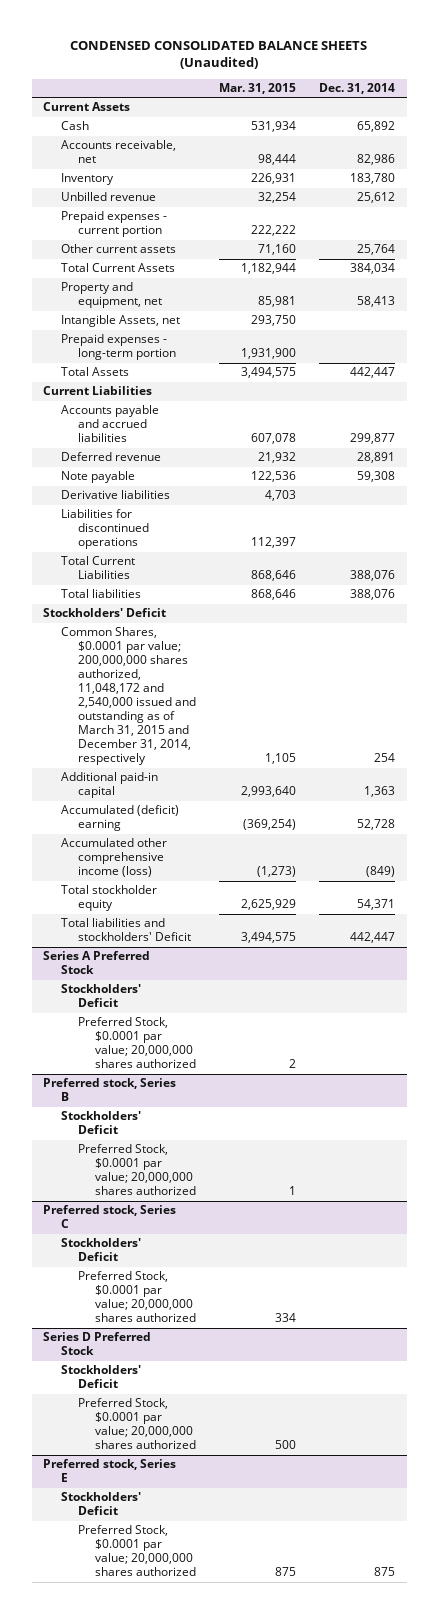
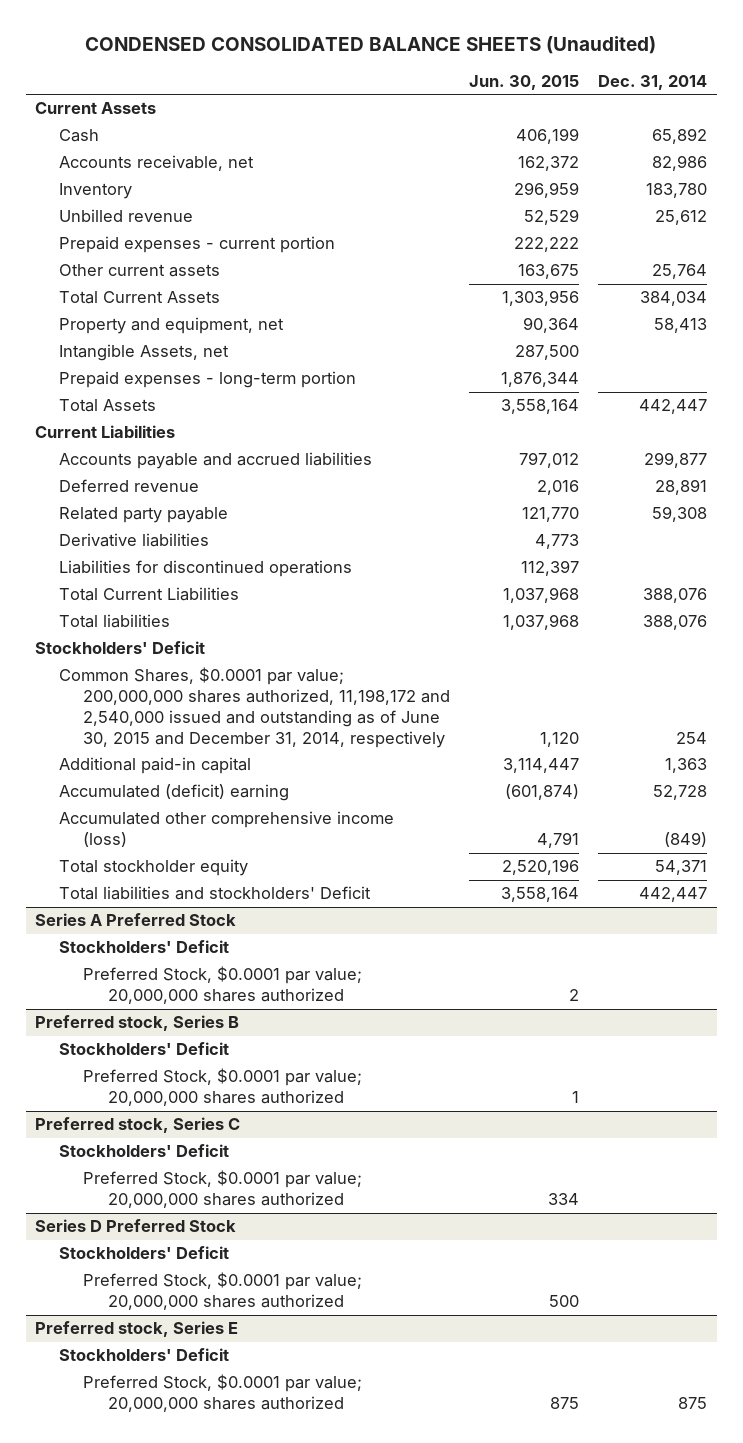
- | Mar. 31, 2015 | Dec. 31, 2014
+ | Jun. 30, 2015 | Dec. 31, 2014
- Note payable | 122,536 | 59,308
+ Related party payable | 121,770 | 59,308
- Common Shares, $0.0001 par value; 200,000,000 shares authorized, 11,048,172 and 2,540,000 issued and outstanding as of March 31, 2015 and December 31, 2014, respectively | 1,105 | 254
+ Common Shares, $0.0001 par value; 200,000,000 shares authorized, 11,198,172 and 2,540,000 issued and outstanding as of June 30, 2015 and December 31, 2014, respectively | 1,120 | 254

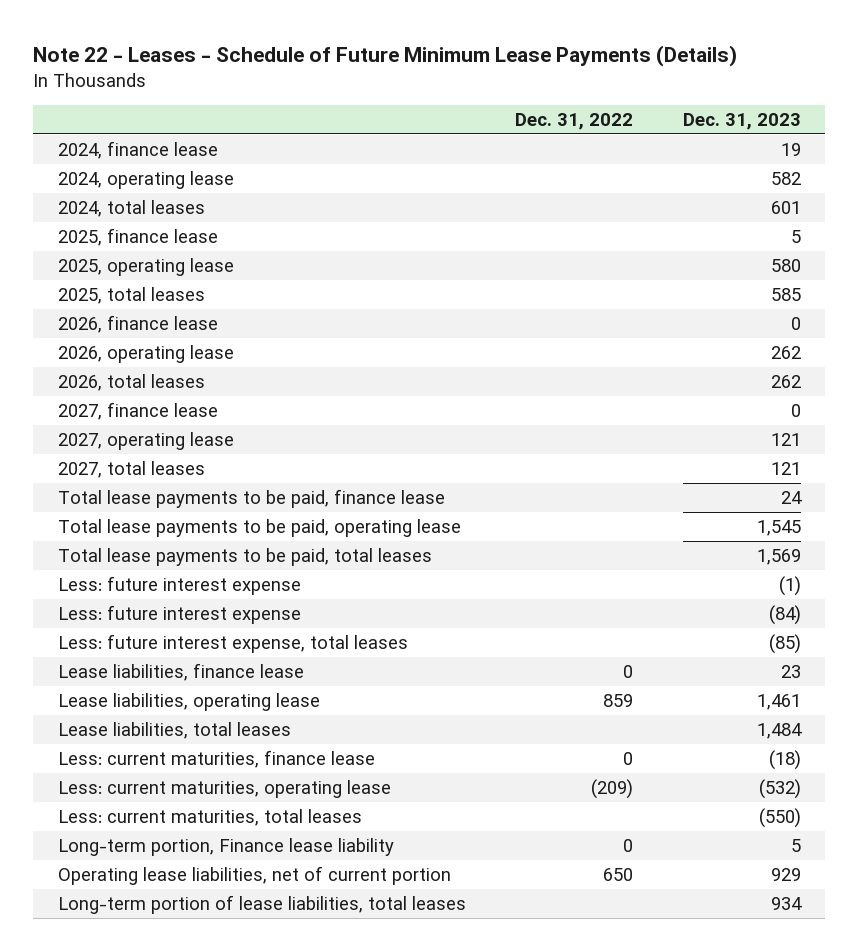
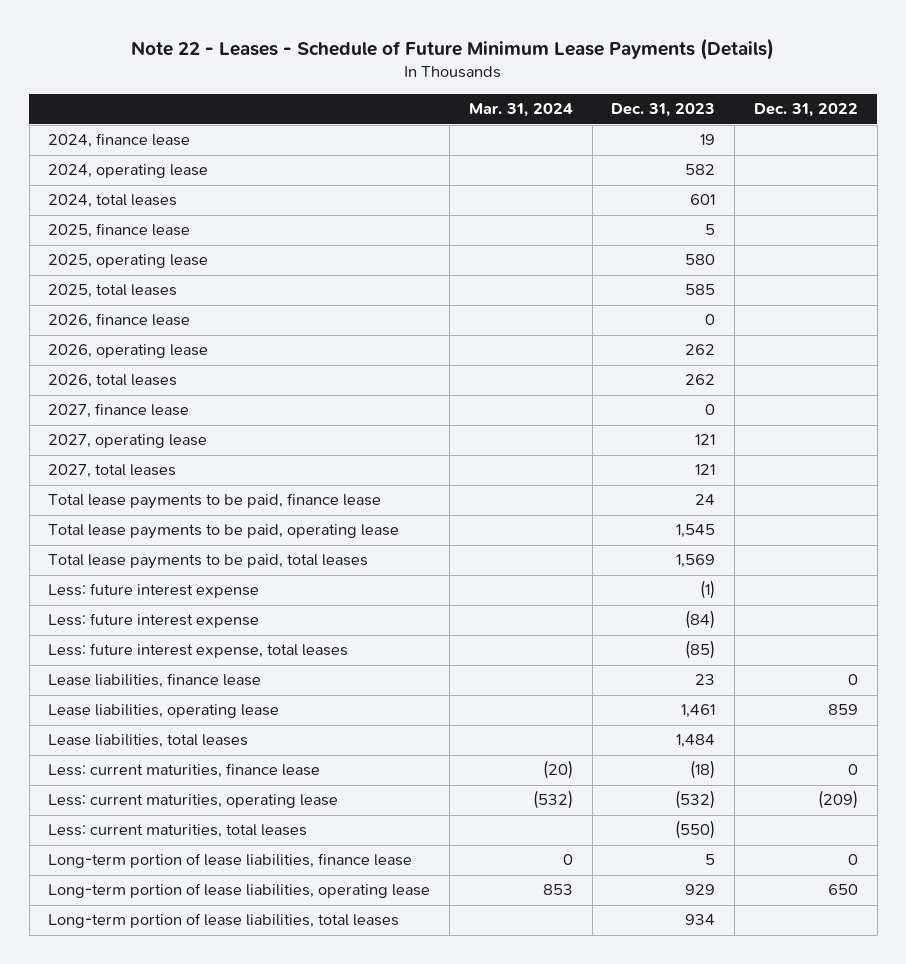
- | Dec. 31, 2022 | Dec. 31, 2023
+ | Mar. 31, 2024 | Dec. 31, 2023 | Dec. 31, 2022
- Long-term portion, Finance lease liability | 0 | 5
- Operating lease liabilities, net of current portion | 650 | 929
+ Long-term portion of lease liabilities, finance lease | 0 | 5 | 0
+ Long-term portion of lease liabilities, operating lease | 853 | 929 | 650

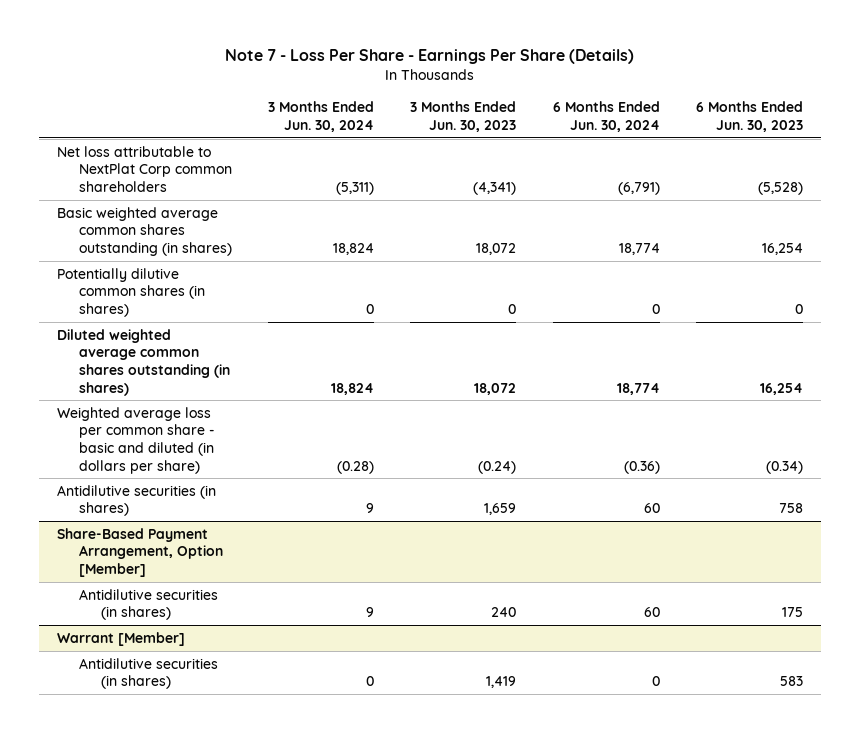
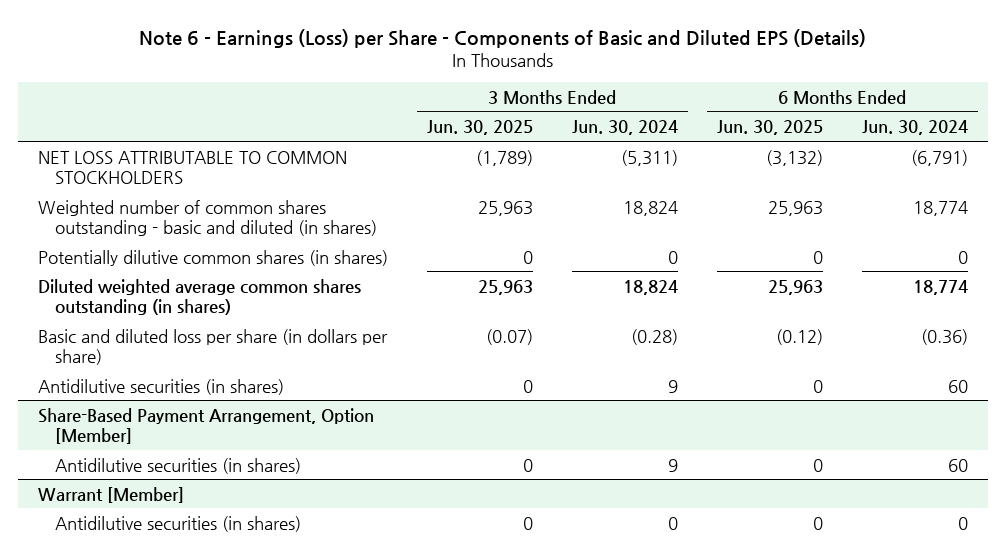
- Note 7 - Loss Per Share - Earnings Per Share (Details)
+ Note 6 - Earnings (Loss) per Share - Components of Basic and Diluted EPS (Details)
- | 3 Months Ended Jun. 30, 2024 | 3 Months Ended Jun. 30, 2023 | 6 Months Ended Jun. 30, 2024 | 6 Months Ended Jun. 30, 2023
+ | 3 Months Ended Jun. 30, 2025 | 3 Months Ended Jun. 30, 2024 | 6 Months Ended Jun. 30, 2025 | 6 Months Ended Jun. 30, 2024
- Net loss attributable to NextPlat Corp common shareholders | (5,311) | (4,341) | (6,791) | (5,528)
- Basic weighted average common shares outstanding (in shares) | 18,824 | 18,072 | 18,774 | 16,254
+ NET LOSS ATTRIBUTABLE TO COMMON STOCKHOLDERS | (1,789) | (5,311) | (3,132) | (6,791)
+ Weighted number of common shares outstanding - basic and diluted (in shares) | 25,963 | 18,824 | 25,963 | 18,774
- Weighted average loss per common share - basic and diluted (in dollars per share) | (0.28) | (0.24) | (0.36) | (0.34)
+ Basic and diluted loss per share (in dollars per share) | (0.07) | (0.28) | (0.12) | (0.36)

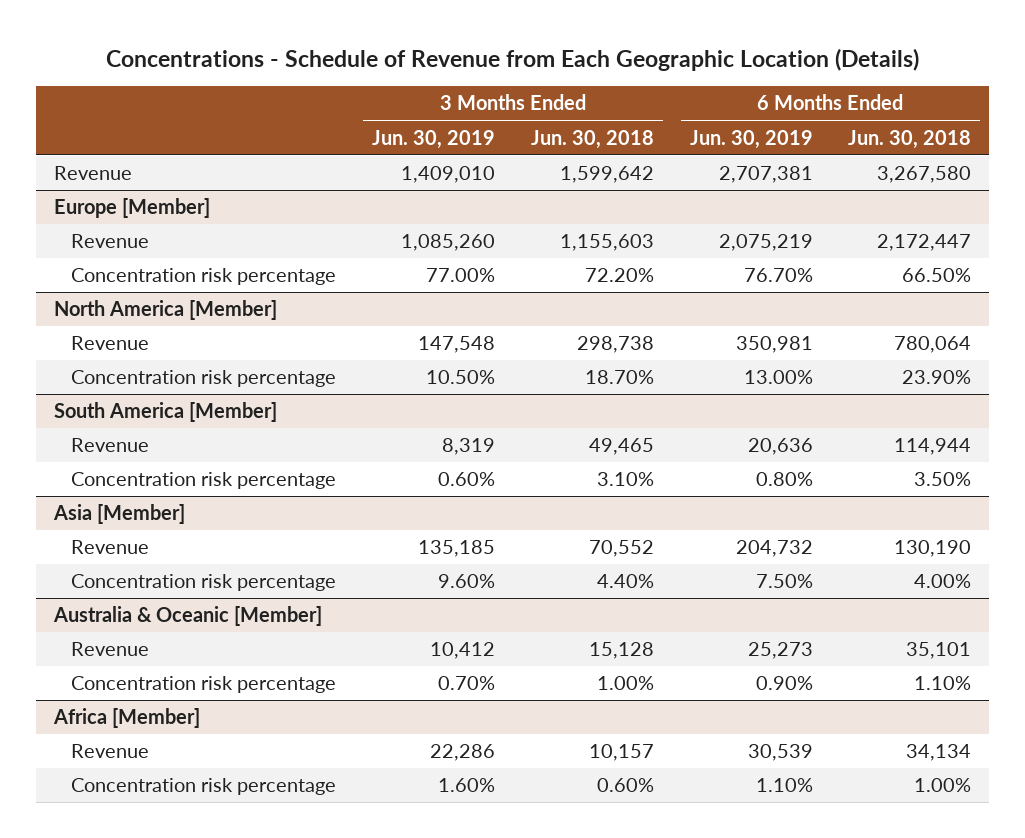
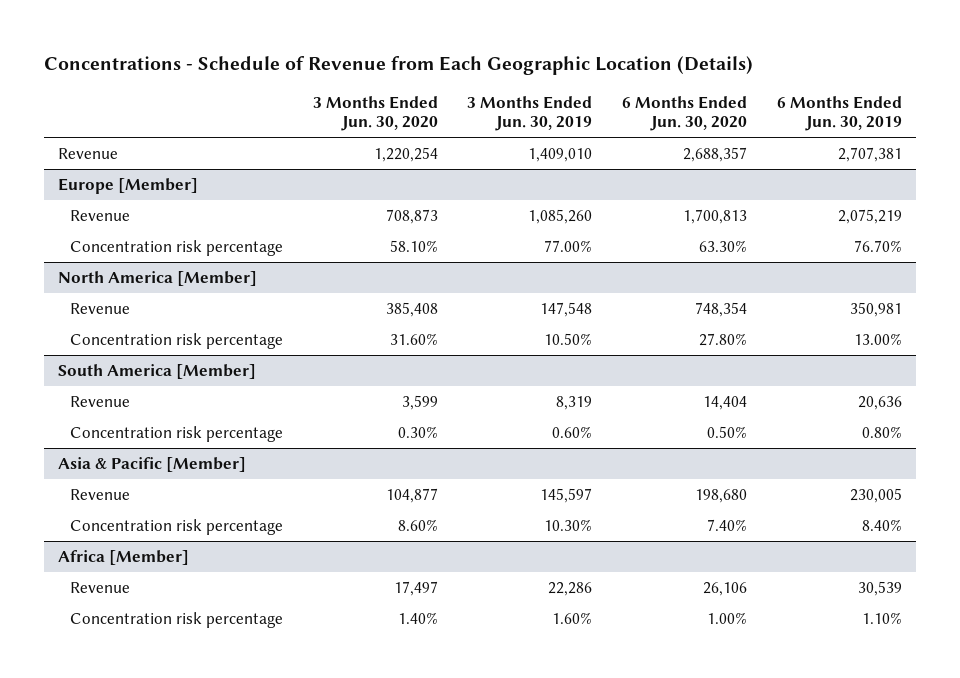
- | 3 Months Ended Jun. 30, 2019 | 3 Months Ended Jun. 30, 2018 | 6 Months Ended Jun. 30, 2019 | 6 Months Ended Jun. 30, 2018
+ | 3 Months Ended Jun. 30, 2020 | 3 Months Ended Jun. 30, 2019 | 6 Months Ended Jun. 30, 2020 | 6 Months Ended Jun. 30, 2019
- Asia [Member]
- Revenue | 135,185 | 70,552 | 204,732 | 130,190
- Concentration risk percentage | 9.60% | 4.40% | 7.50% | 4.00%
- Australia & Oceanic [Member]
- Revenue | 10,412 | 15,128 | 25,273 | 35,101
- Concentration risk percentage | 0.70% | 1.00% | 0.90% | 1.10%
+ Asia & Pacific [Member]
+ Revenue | 104,877 | 145,597 | 198,680 | 230,005
+ Concentration risk percentage | 8.60% | 10.30% | 7.40% | 8.40%

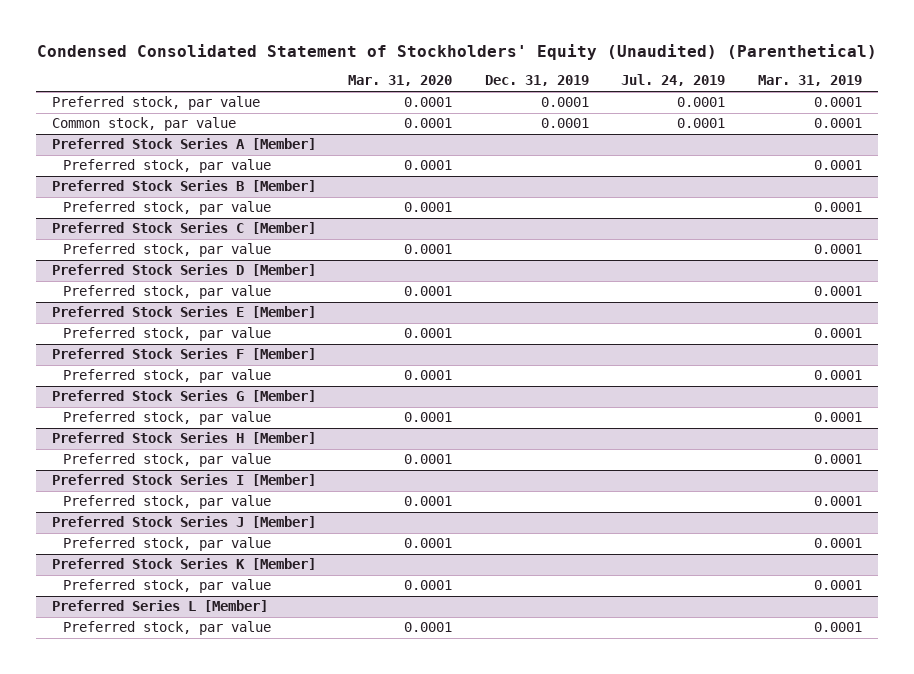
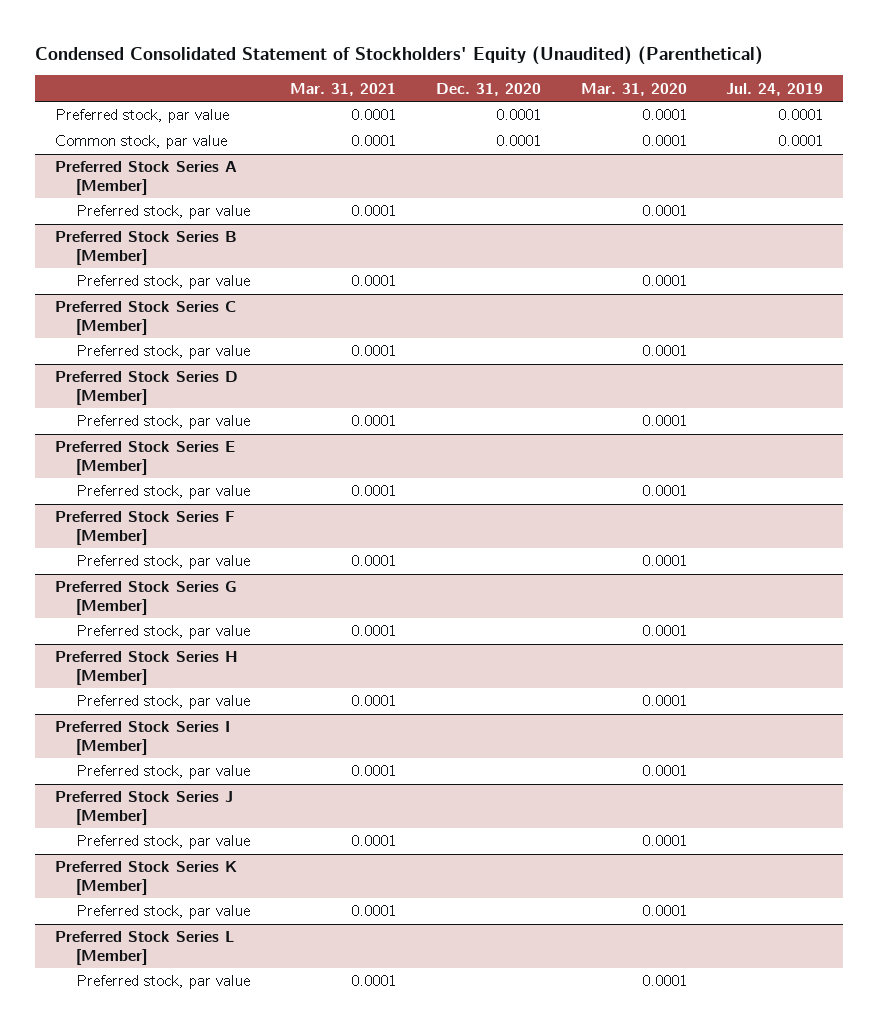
- | Mar. 31, 2020 | Dec. 31, 2019 | Jul. 24, 2019 | Mar. 31, 2019
+ | Mar. 31, 2021 | Dec. 31, 2020 | Mar. 31, 2020 | Jul. 24, 2019
- Preferred Series L [Member]
+ Preferred Stock Series L [Member]

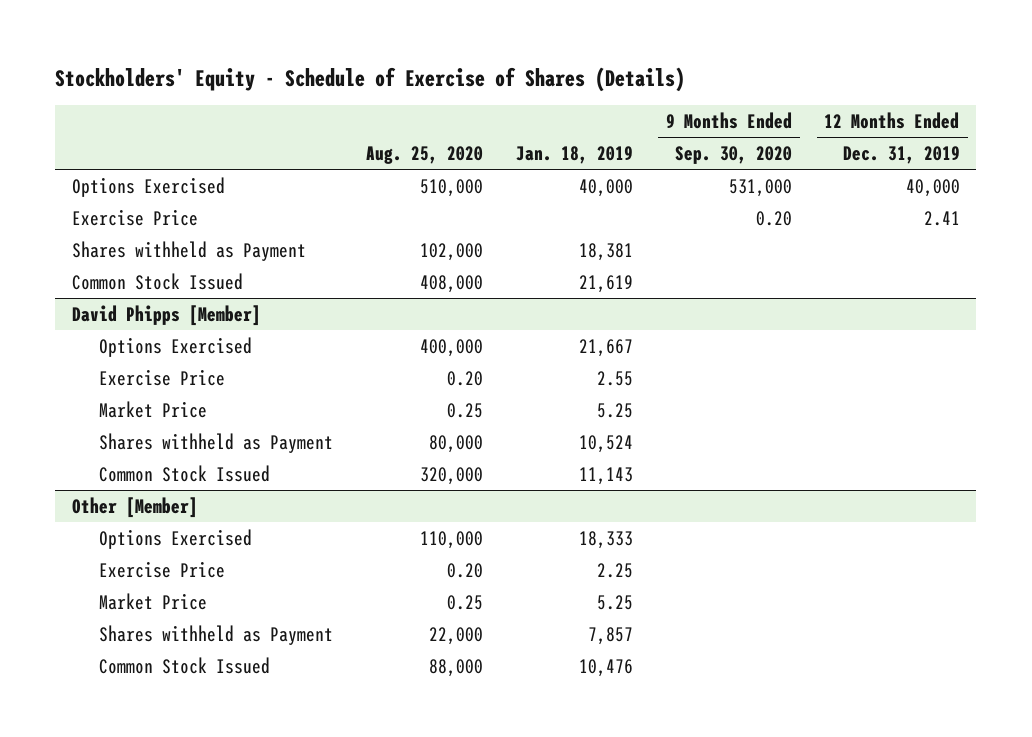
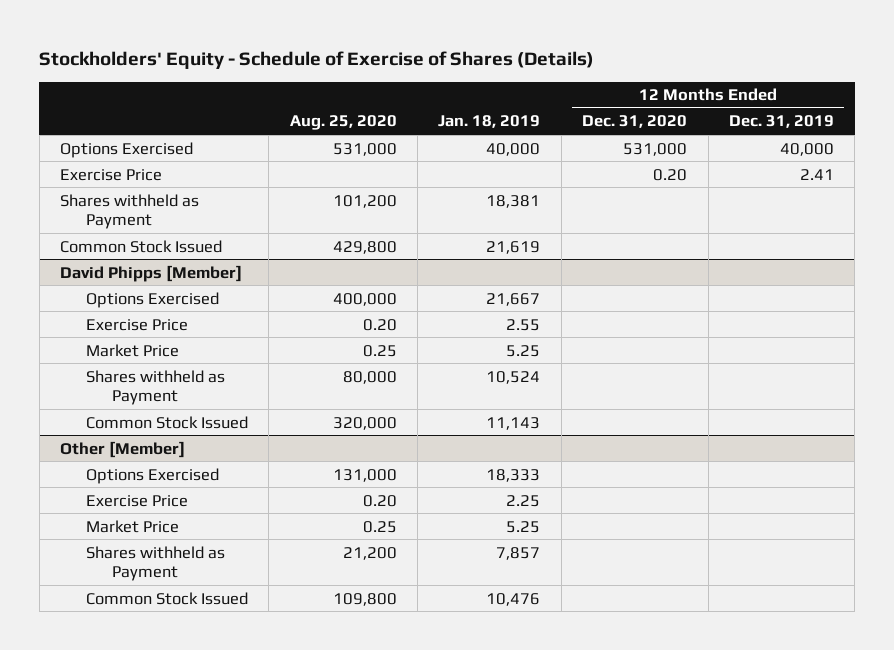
- | Aug. 25, 2020 | Jan. 18, 2019 | 9 Months Ended Sep. 30, 2020 | 12 Months Ended Dec. 31, 2019
+ | Aug. 25, 2020 | Jan. 18, 2019 | 12 Months Ended Dec. 31, 2020 | 12 Months Ended Dec. 31, 2019
- Options Exercised | 510,000 | 40,000 | 531,000 | 40,000
+ Options Exercised | 531,000 | 40,000 | 531,000 | 40,000
- Shares withheld as Payment | 102,000 | 18,381 | |
- Common Stock Issued | 408,000 | 21,619 | |
+ Shares withheld as Payment | 101,200 | 18,381 | |
+ Common Stock Issued | 429,800 | 21,619 | |
@ Other [Member]
- Options Exercised | 110,000 | 18,333 | |
+ Options Exercised | 131,000 | 18,333 | |
- Shares withheld as Payment | 22,000 | 7,857 | |
- Common Stock Issued | 88,000 | 10,476 | |
+ Shares withheld as Payment | 21,200 | 7,857 | |
+ Common Stock Issued | 109,800 | 10,476 | |

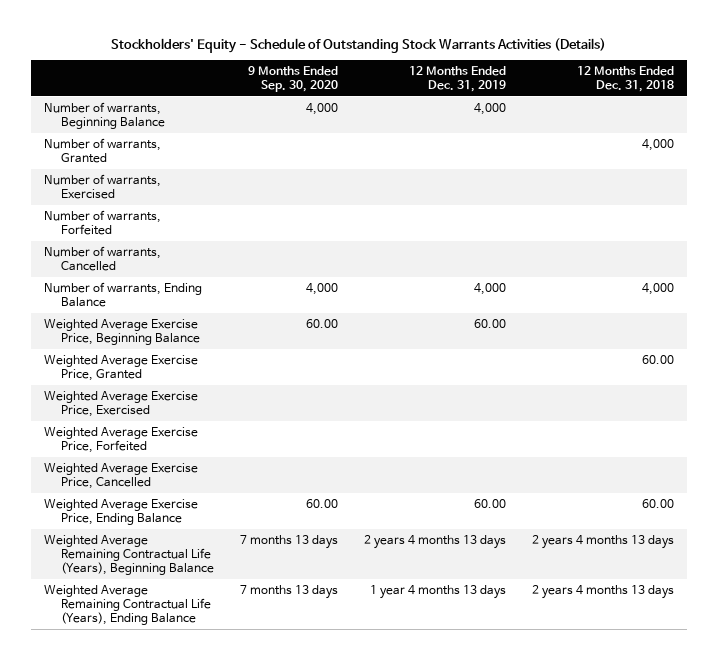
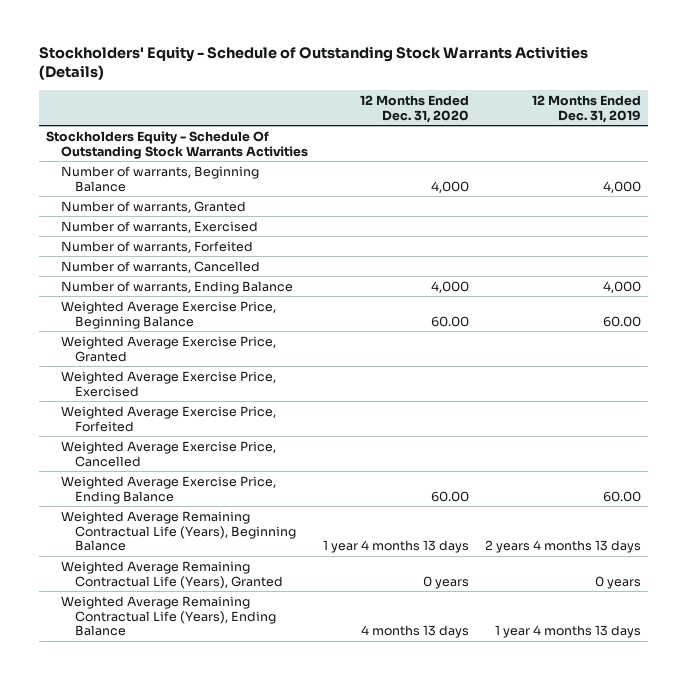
- | 9 Months Ended Sep. 30, 2020 | 12 Months Ended Dec. 31, 2019 | 12 Months Ended Dec. 31, 2018
+ | 12 Months Ended Dec. 31, 2020 | 12 Months Ended Dec. 31, 2019
+ Stockholders Equity - Schedule Of Outstanding Stock Warrants Activities
+ Weighted Average Remaining Contractual Life (Years), Granted | 0 years | 0 years

